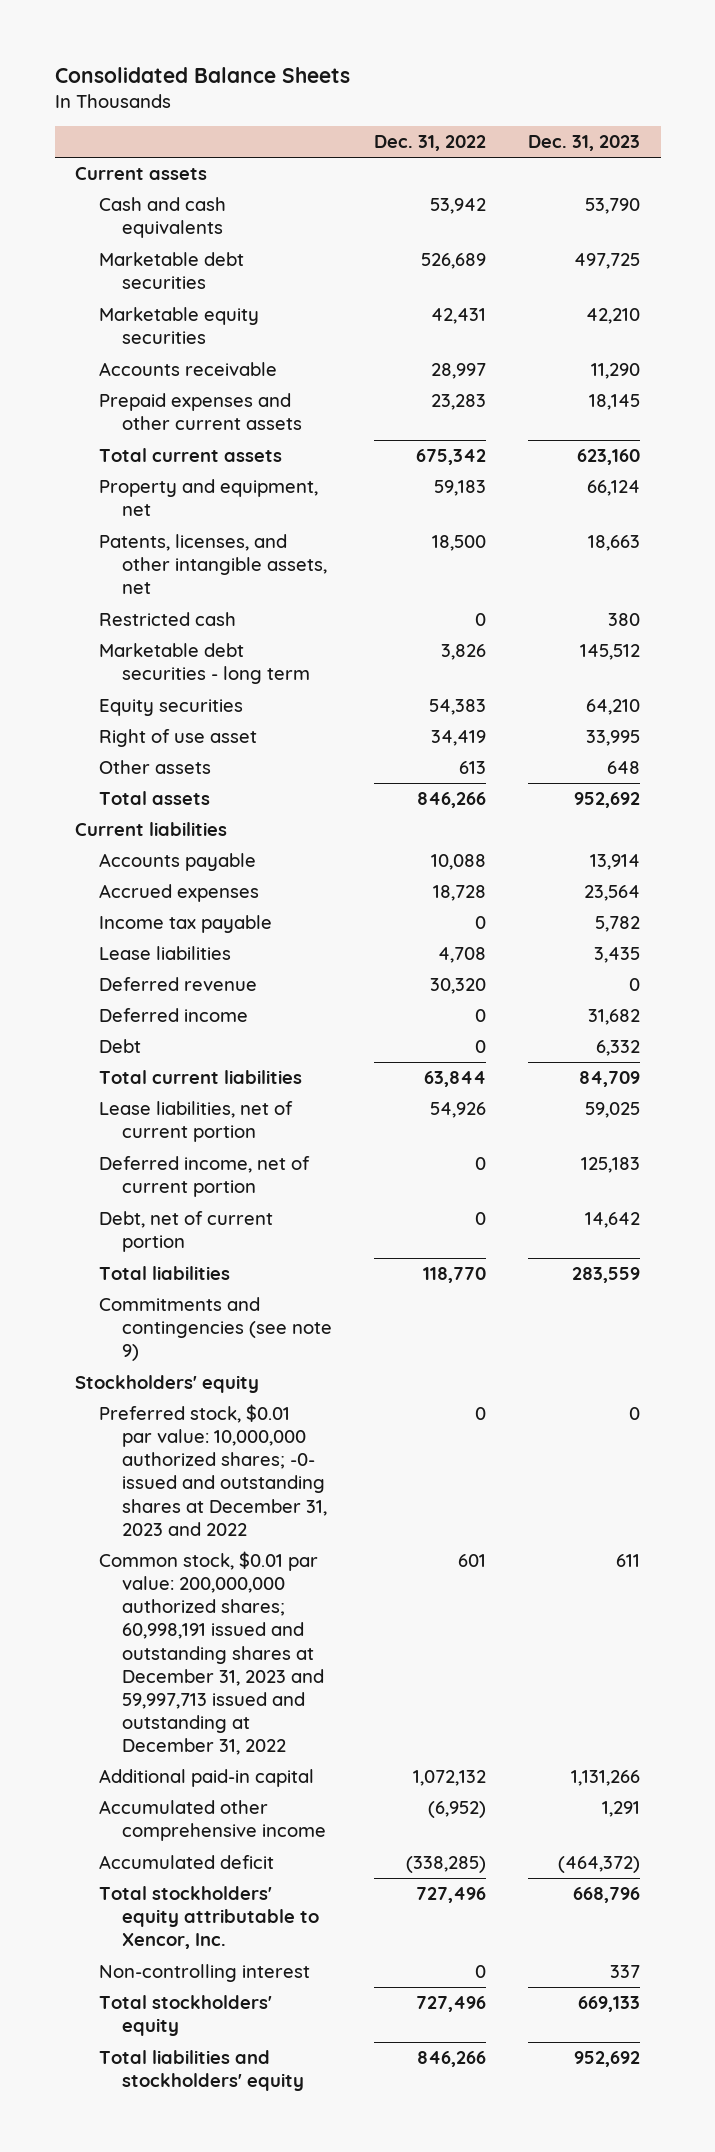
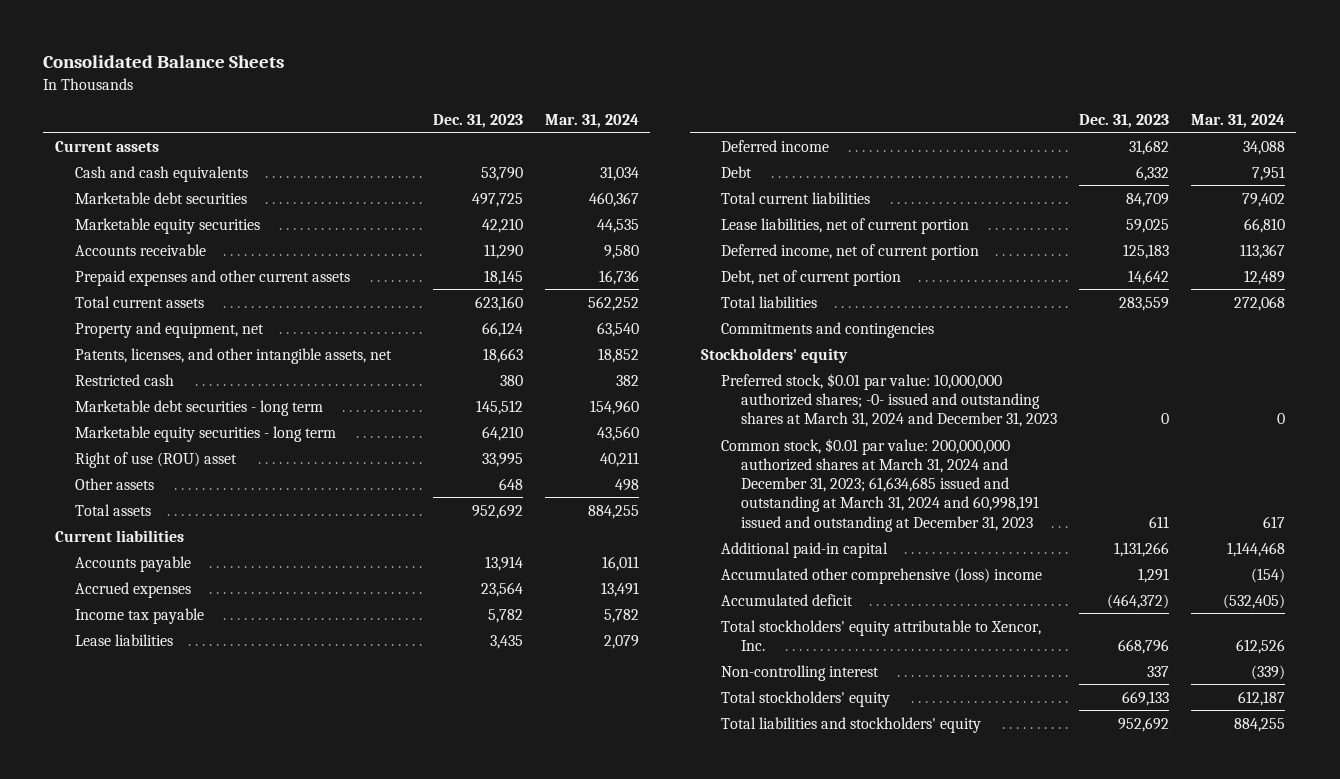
- | Dec. 31, 2022 | Dec. 31, 2023
+ | Dec. 31, 2023 | Mar. 31, 2024
- Equity securities | 54,383 | 64,210
- Right of use asset | 34,419 | 33,995
+ Marketable equity securities - long term | 64,210 | 43,560
+ Right of use (ROU) asset | 33,995 | 40,211
- Deferred revenue | 30,320 | 0
- Commitments and contingencies (see note 9)
+ Commitments and contingencies
- Preferred stock, $0.01 par value: 10,000,000 authorized shares; -0- issued and outstanding shares at December 31, 2023 and 2022 | 0 | 0
- Common stock, $0.01 par value: 200,000,000 authorized shares; 60,998,191 issued and outstanding shares at December 31, 2023 and 59,997,713 issued and outstanding at December 31, 2022 | 601 | 611
+ Preferred stock, $0.01 par value: 10,000,000 authorized shares; -0- issued and outstanding shares at March 31, 2024 and December 31, 2023 | 0 | 0
+ Common stock, $0.01 par value: 200,000,000 authorized shares at March 31, 2024 and December 31, 2023; 61,634,685 issued and outstanding at March 31, 2024 and 60,998,191 issued and outstanding at December 31, 2023 | 611 | 617
- Accumulated other comprehensive income | (6,952) | 1,291
+ Accumulated other comprehensive (loss) income | 1,291 | (154)

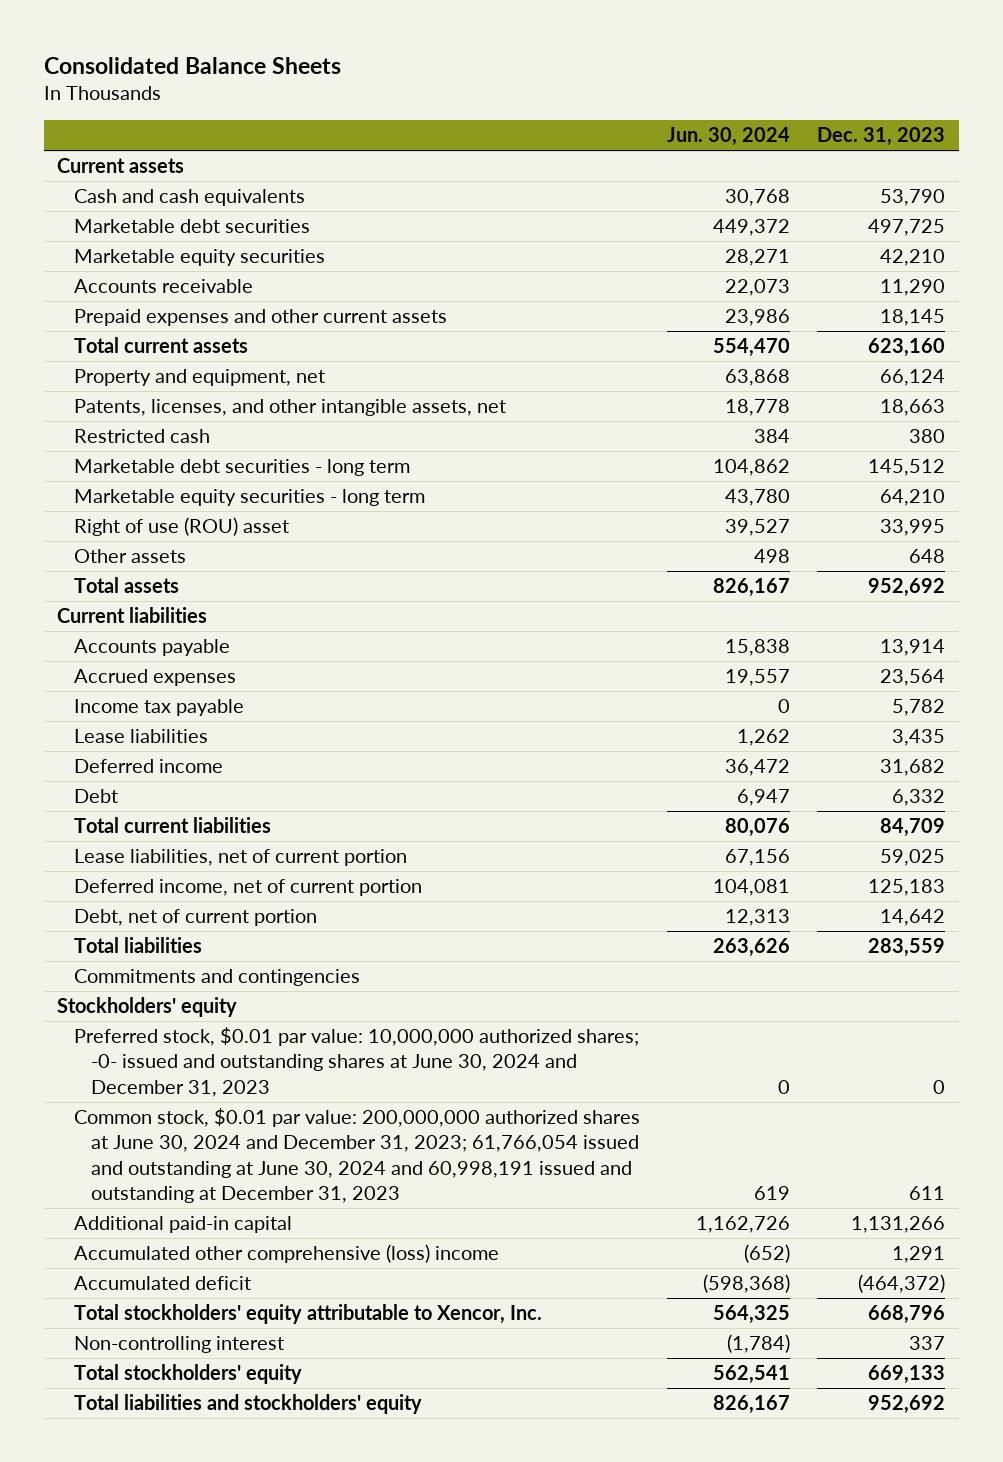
- | Dec. 31, 2023 | Mar. 31, 2024
+ | Jun. 30, 2024 | Dec. 31, 2023
- Preferred stock, $0.01 par value: 10,000,000 authorized shares; -0- issued and outstanding shares at March 31, 2024 and December 31, 2023 | 0 | 0
- Common stock, $0.01 par value: 200,000,000 authorized shares at March 31, 2024 and December 31, 2023; 61,634,685 issued and outstanding at March 31, 2024 and 60,998,191 issued and outstanding at December 31, 2023 | 611 | 617
+ Preferred stock, $0.01 par value: 10,000,000 authorized shares; -0- issued and outstanding shares at June 30, 2024 and December 31, 2023 | 0 | 0
+ Common stock, $0.01 par value: 200,000,000 authorized shares at June 30, 2024 and December 31, 2023; 61,766,054 issued and outstanding at June 30, 2024 and 60,998,191 issued and outstanding at December 31, 2023 | 619 | 611

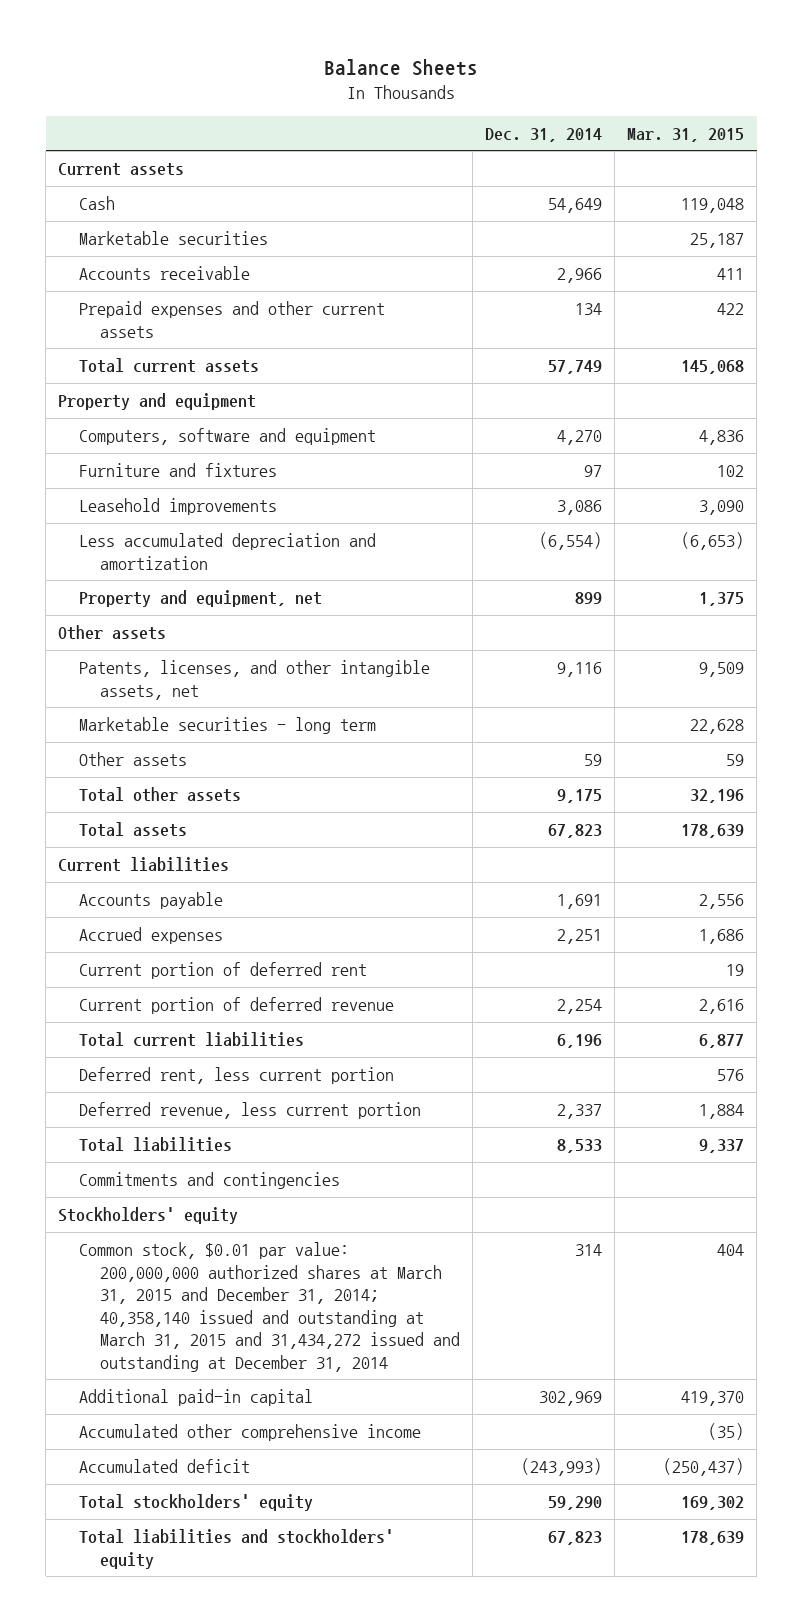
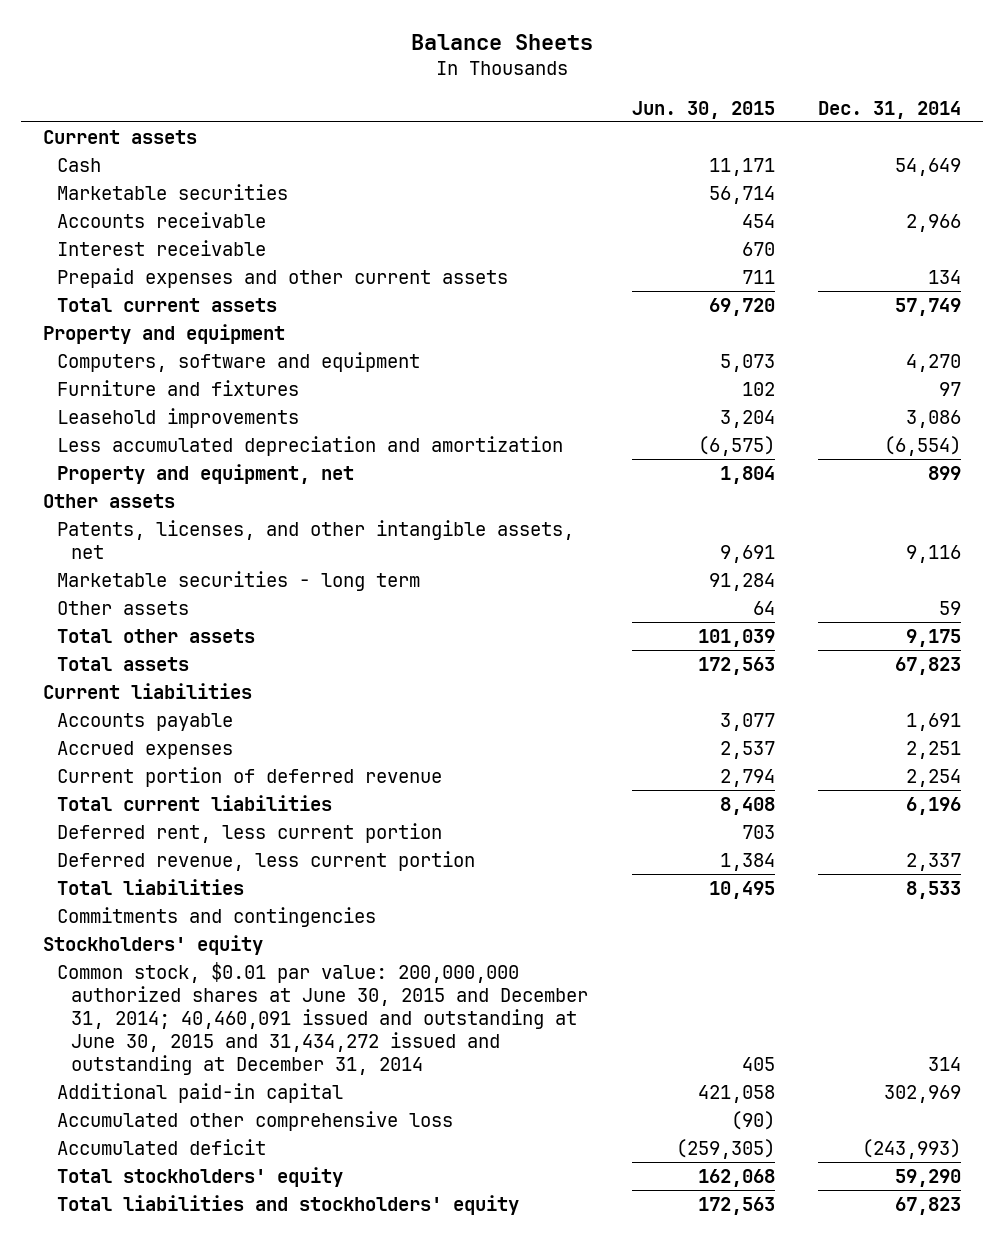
- | Dec. 31, 2014 | Mar. 31, 2015
+ | Jun. 30, 2015 | Dec. 31, 2014
+ Interest receivable | 670 |
- Current portion of deferred rent | | 19
- Common stock, $0.01 par value: 200,000,000 authorized shares at March 31, 2015 and December 31, 2014; 40,358,140 issued and outstanding at March 31, 2015 and 31,434,272 issued and outstanding at December 31, 2014 | 314 | 404
+ Common stock, $0.01 par value: 200,000,000 authorized shares at June 30, 2015 and December 31, 2014; 40,460,091 issued and outstanding at June 30, 2015 and 31,434,272 issued and outstanding at December 31, 2014 | 405 | 314
- Accumulated other comprehensive income | | (35)
+ Accumulated other comprehensive loss | (90) |

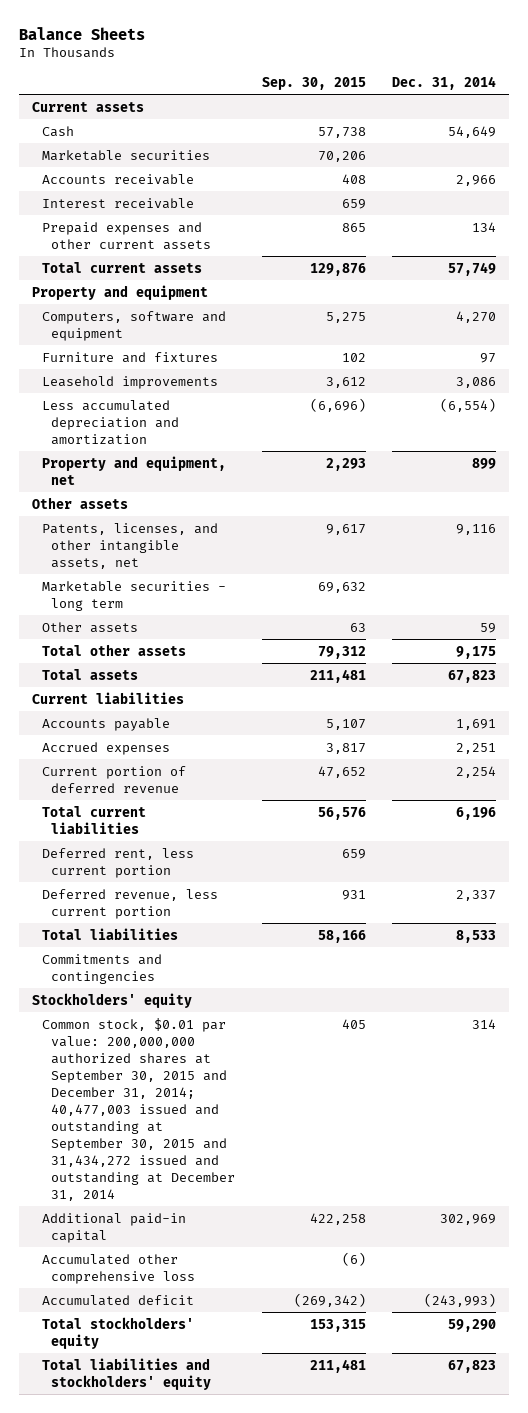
- | Jun. 30, 2015 | Dec. 31, 2014
+ | Sep. 30, 2015 | Dec. 31, 2014
- Common stock, $0.01 par value: 200,000,000 authorized shares at June 30, 2015 and December 31, 2014; 40,460,091 issued and outstanding at June 30, 2015 and 31,434,272 issued and outstanding at December 31, 2014 | 405 | 314
+ Common stock, $0.01 par value: 200,000,000 authorized shares at September 30, 2015 and December 31, 2014; 40,477,003 issued and outstanding at September 30, 2015 and 31,434,272 issued and outstanding at December 31, 2014 | 405 | 314

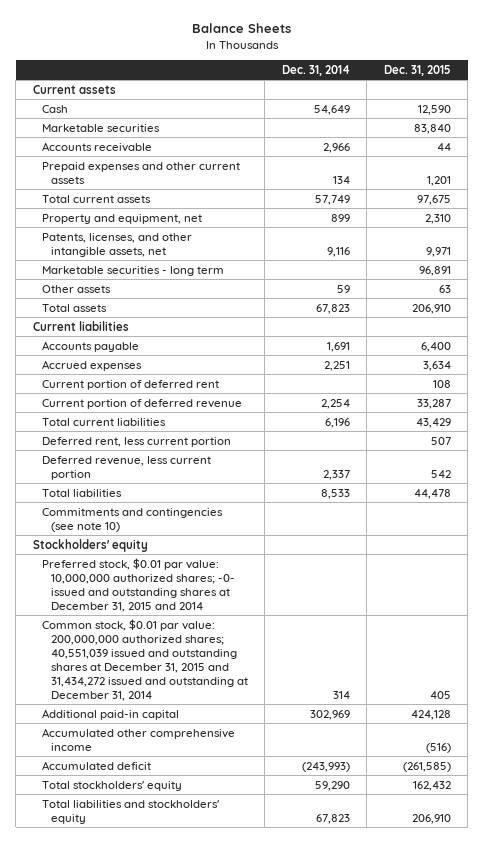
- | Sep. 30, 2015 | Dec. 31, 2014
+ | Dec. 31, 2014 | Dec. 31, 2015
- Interest receivable | 659 |
- Property and equipment
- Computers, software and equipment | 5,275 | 4,270
- Furniture and fixtures | 102 | 97
- Leasehold improvements | 3,612 | 3,086
- Less accumulated depreciation and amortization | (6,696) | (6,554)
- Other assets
- Total other assets | 79,312 | 9,175
+ Current portion of deferred rent | | 108
- Commitments and contingencies
+ Commitments and contingencies (see note 10)
- Common stock, $0.01 par value: 200,000,000 authorized shares at September 30, 2015 and December 31, 2014; 40,477,003 issued and outstanding at September 30, 2015 and 31,434,272 issued and outstanding at December 31, 2014 | 405 | 314
+ Preferred stock, $0.01 par value: 10,000,000 authorized shares; -0- issued and outstanding shares at December 31, 2015 and 2014
+ Common stock, $0.01 par value: 200,000,000 authorized shares; 40,551,039 issued and outstanding shares at December 31, 2015 and 31,434,272 issued and outstanding at December 31, 2014 | 314 | 405
- Accumulated other comprehensive loss | (6) |
+ Accumulated other comprehensive income | | (516)

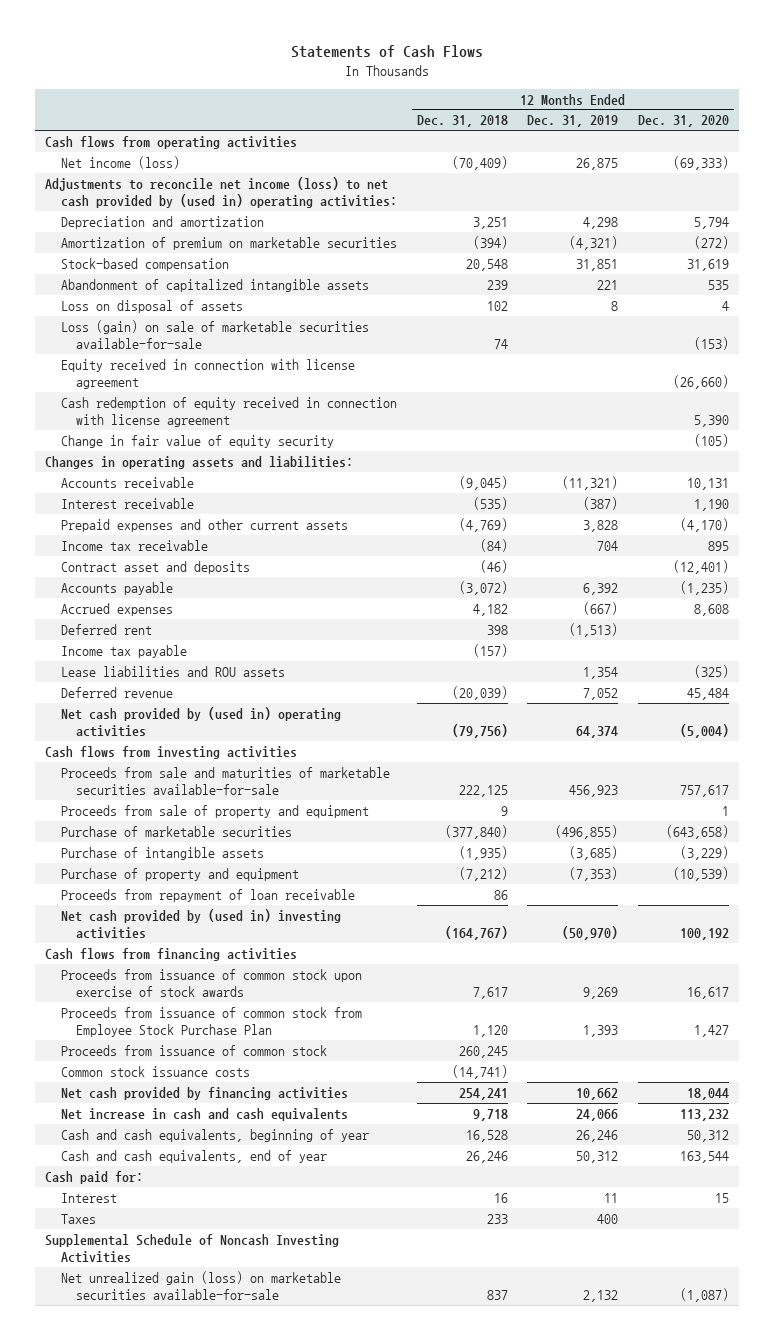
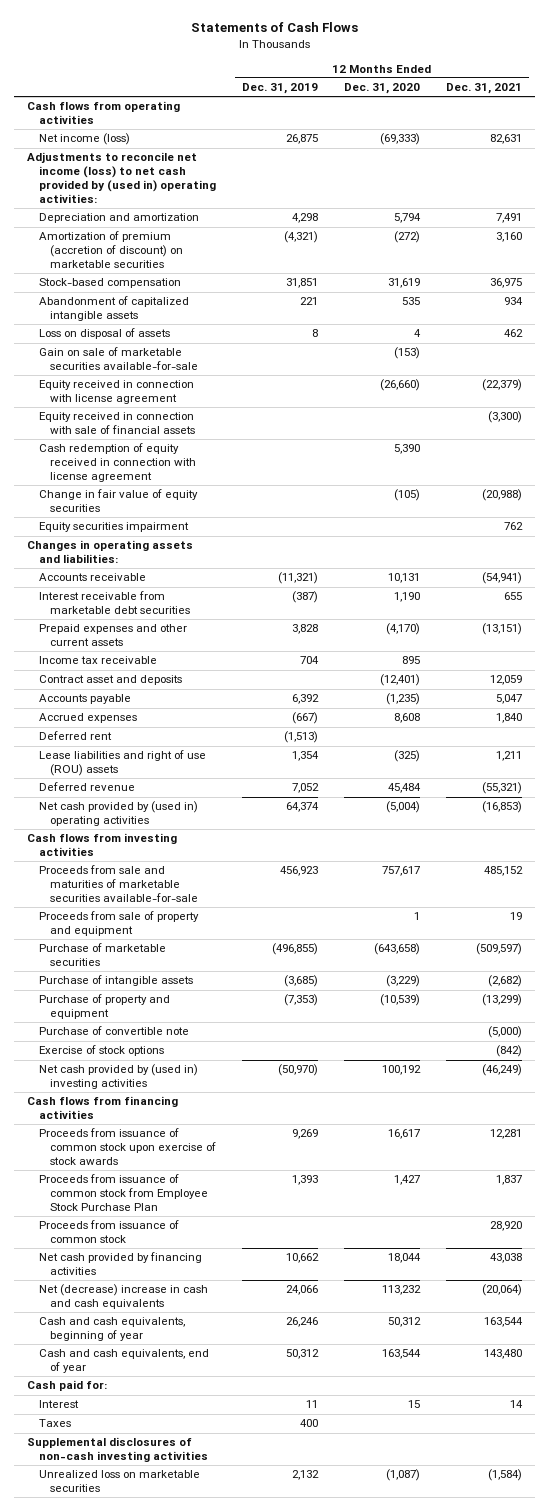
- | 12 Months Ended Dec. 31, 2018 | 12 Months Ended Dec. 31, 2019 | 12 Months Ended Dec. 31, 2020
+ | 12 Months Ended Dec. 31, 2019 | 12 Months Ended Dec. 31, 2020 | 12 Months Ended Dec. 31, 2021
- Amortization of premium on marketable securities | (394) | (4,321) | (272)
+ Amortization of premium (accretion of discount) on marketable securities | (4,321) | (272) | 3,160
- Loss (gain) on sale of marketable securities available-for-sale | 74 | | (153)
+ Gain on sale of marketable securities available-for-sale | | (153) |
+ Equity received in connection with sale of financial assets | | | (3,300)
- Change in fair value of equity security | | | (105)
+ Change in fair value of equity securities | | (105) | (20,988)
+ Equity securities impairment | | | 762
- Interest receivable | (535) | (387) | 1,190
+ Interest receivable from marketable debt securities | (387) | 1,190 | 655
- Income tax payable | (157) | |
- Lease liabilities and ROU assets | | 1,354 | (325)
+ Lease liabilities and right of use (ROU) assets | 1,354 | (325) | 1,211
- Proceeds from repayment of loan receivable | 86 | |
+ Purchase of convertible note | | | (5,000)
+ Exercise of stock options | | | (842)
- Common stock issuance costs | (14,741) | |
- Net increase in cash and cash equivalents | 9,718 | 24,066 | 113,232
+ Net (decrease) increase in cash and cash equivalents | 24,066 | 113,232 | (20,064)
- Supplemental Schedule of Noncash Investing Activities
- Net unrealized gain (loss) on marketable securities available-for-sale | 837 | 2,132 | (1,087)
+ Supplemental disclosures of non-cash investing activities
+ Unrealized loss on marketable securities | 2,132 | (1,087) | (1,584)

